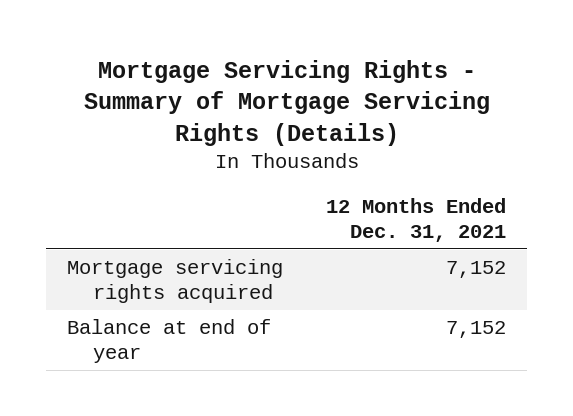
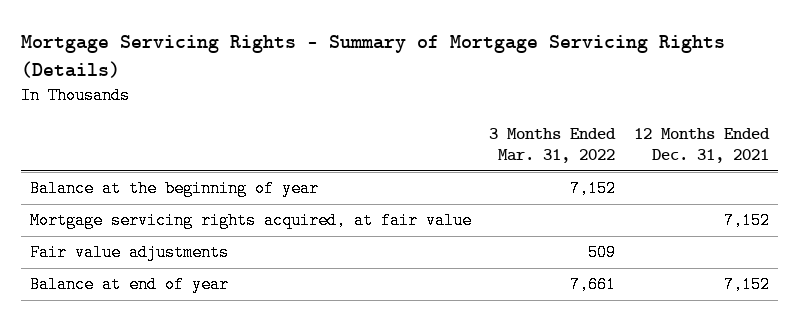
- | 12 Months Ended Dec. 31, 2021
+ | 3 Months Ended Mar. 31, 2022 | 12 Months Ended Dec. 31, 2021
- Mortgage servicing rights acquired | 7,152
+ Balance at the beginning of year | 7,152 |
+ Mortgage servicing rights acquired, at fair value | | 7,152
+ Fair value adjustments | 509 |

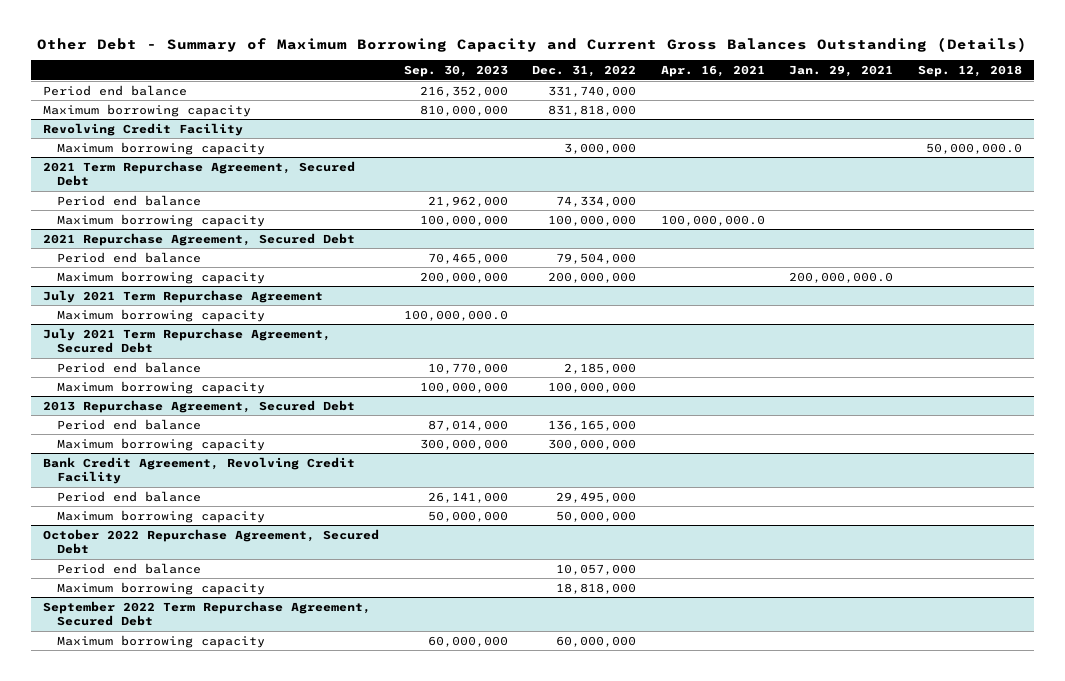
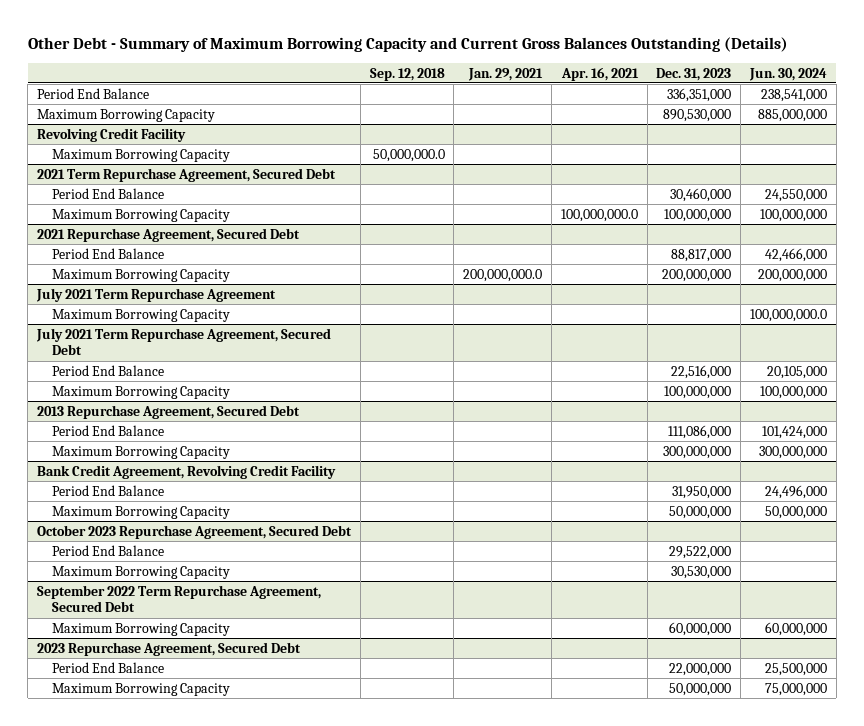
- | Sep. 30, 2023 | Dec. 31, 2022 | Apr. 16, 2021 | Jan. 29, 2021 | Sep. 12, 2018
+ | Sep. 12, 2018 | Jan. 29, 2021 | Apr. 16, 2021 | Dec. 31, 2023 | Jun. 30, 2024
- Period end balance | 216,352,000 | 331,740,000 | | |
- Maximum borrowing capacity | 810,000,000 | 831,818,000 | | |
+ Period End Balance | | | | 336,351,000 | 238,541,000
+ Maximum Borrowing Capacity | | | | 890,530,000 | 885,000,000
@ Revolving Credit Facility
- Maximum borrowing capacity | | 3,000,000 | | | 50,000,000.0
+ Maximum Borrowing Capacity | 50,000,000.0 | | | |
@ 2021 Term Repurchase Agreement, Secured Debt
- Period end balance | 21,962,000 | 74,334,000 | | |
- Maximum borrowing capacity | 100,000,000 | 100,000,000 | 100,000,000.0 | |
+ Period End Balance | | | | 30,460,000 | 24,550,000
+ Maximum Borrowing Capacity | | | 100,000,000.0 | 100,000,000 | 100,000,000
@ 2021 Repurchase Agreement, Secured Debt
- Period end balance | 70,465,000 | 79,504,000 | | |
- Maximum borrowing capacity | 200,000,000 | 200,000,000 | | 200,000,000.0 |
+ Period End Balance | | | | 88,817,000 | 42,466,000
+ Maximum Borrowing Capacity | | 200,000,000.0 | | 200,000,000 | 200,000,000
@ July 2021 Term Repurchase Agreement
- Maximum borrowing capacity | 100,000,000.0 | | | |
+ Maximum Borrowing Capacity | | | | | 100,000,000.0
@ July 2021 Term Repurchase Agreement, Secured Debt
- Period end balance | 10,770,000 | 2,185,000 | | |
- Maximum borrowing capacity | 100,000,000 | 100,000,000 | | |
+ Period End Balance | | | | 22,516,000 | 20,105,000
+ Maximum Borrowing Capacity | | | | 100,000,000 | 100,000,000
@ 2013 Repurchase Agreement, Secured Debt
- Period end balance | 87,014,000 | 136,165,000 | | |
- Maximum borrowing capacity | 300,000,000 | 300,000,000 | | |
+ Period End Balance | | | | 111,086,000 | 101,424,000
+ Maximum Borrowing Capacity | | | | 300,000,000 | 300,000,000
@ Bank Credit Agreement, Revolving Credit Facility
- Period end balance | 26,141,000 | 29,495,000 | | |
- Maximum borrowing capacity | 50,000,000 | 50,000,000 | | |
- October 2022 Repurchase Agreement, Secured Debt
- Period end balance | | 10,057,000 | | |
- Maximum borrowing capacity | | 18,818,000 | | |
@ Bank Credit Agreement, Revolving Credit Facility
+ Period End Balance | | | | 31,950,000 | 24,496,000
+ Maximum Borrowing Capacity | | | | 50,000,000 | 50,000,000
+ October 2023 Repurchase Agreement, Secured Debt
+ Period End Balance | | | | 29,522,000 |
+ Maximum Borrowing Capacity | | | | 30,530,000 |
@ September 2022 Term Repurchase Agreement, Secured Debt
- Maximum borrowing capacity | 60,000,000 | 60,000,000 | | |
+ Maximum Borrowing Capacity | | | | 60,000,000 | 60,000,000
+ 2023 Repurchase Agreement, Secured Debt
+ Period End Balance | | | | 22,000,000 | 25,500,000
+ Maximum Borrowing Capacity | | | | 50,000,000 | 75,000,000

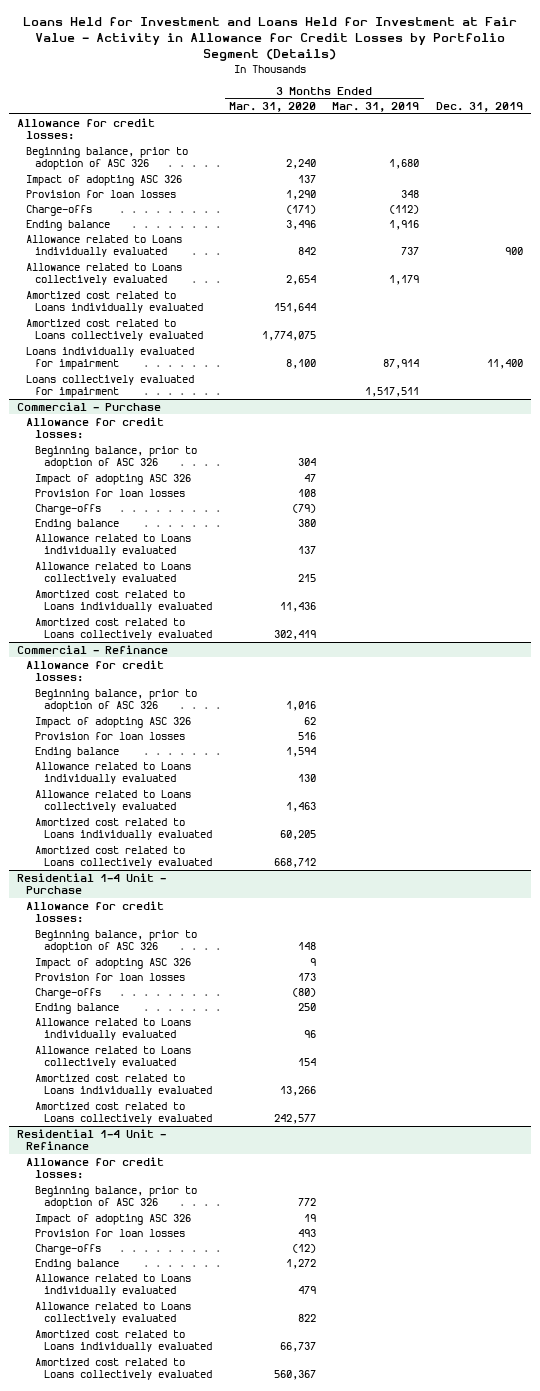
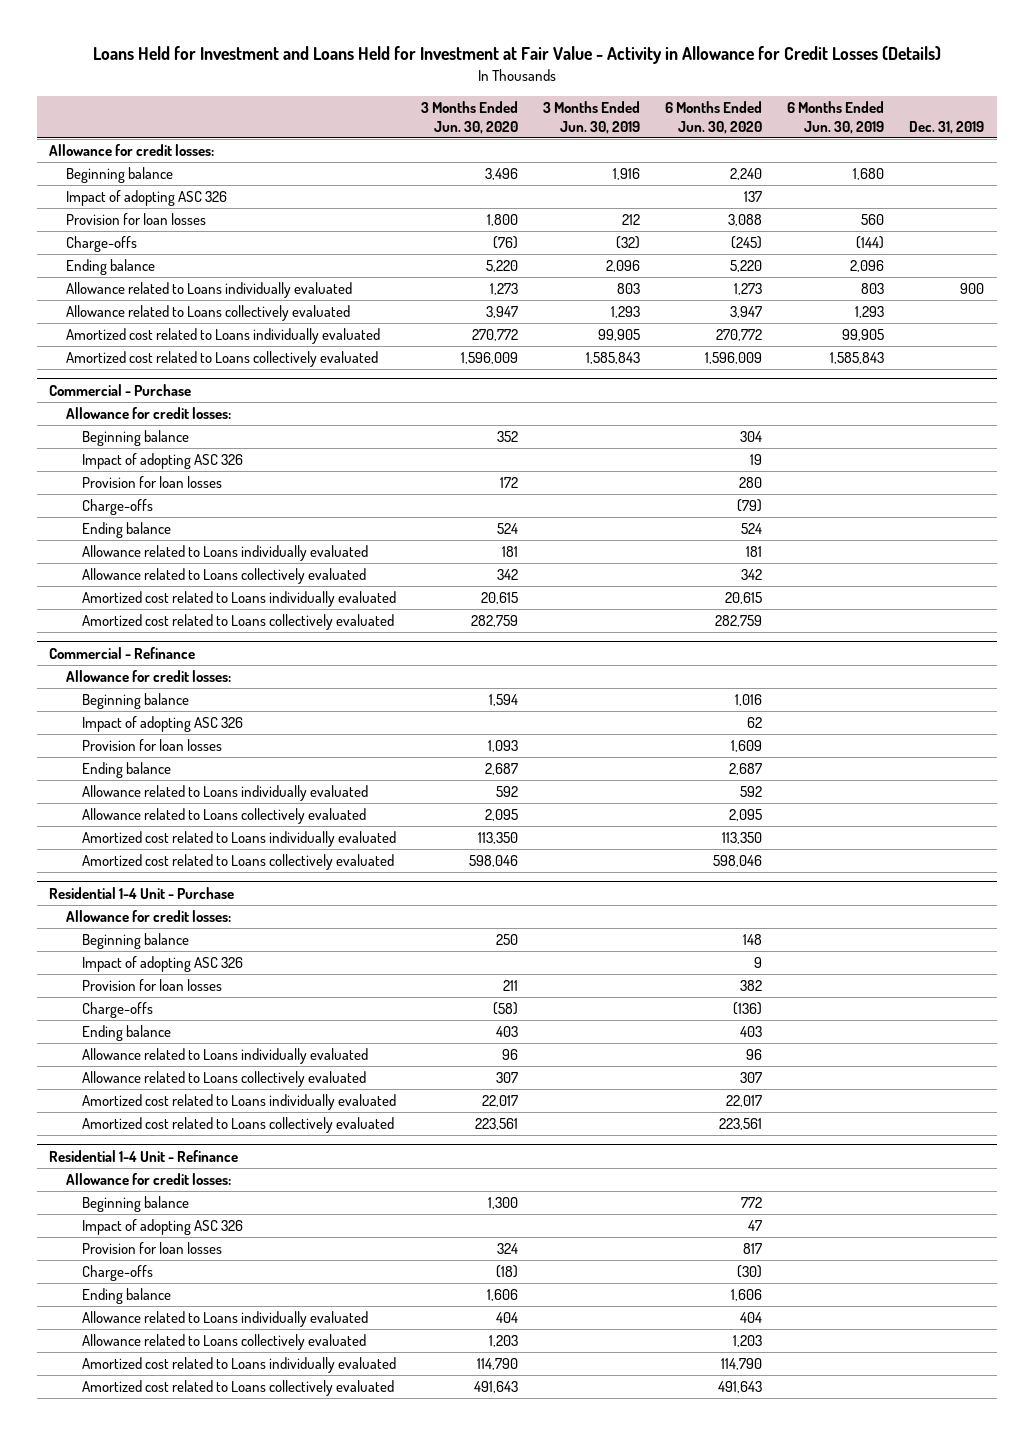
- Loans Held for Investment and Loans Held for Investment at Fair Value - Activity in Allowance for Credit Losses by Portfolio Segment (Details)
+ Loans Held for Investment and Loans Held for Investment at Fair Value - Activity in Allowance for Credit Losses (Details)
- | 3 Months Ended Mar. 31, 2020 | 3 Months Ended Mar. 31, 2019 | Dec. 31, 2019
+ | 3 Months Ended Jun. 30, 2020 | 3 Months Ended Jun. 30, 2019 | 6 Months Ended Jun. 30, 2020 | 6 Months Ended Jun. 30, 2019 | Dec. 31, 2019
- Beginning balance, prior to adoption of ASC 326 | 2,240 | 1,680 |
+ Beginning balance | 3,496 | 1,916 | 2,240 | 1,680 |
- Loans individually evaluated for impairment | 8,100 | 87,914 | 11,400
- Loans collectively evaluated for impairment | | 1,517,511 |
@ Commercial - Purchase
- Beginning balance, prior to adoption of ASC 326 | 304 | |
+ Beginning balance | 352 | | 304 | |
@ Commercial - Refinance
- Beginning balance, prior to adoption of ASC 326 | 1,016 | |
+ Beginning balance | 1,594 | | 1,016 | |
@ Residential 1-4 Unit - Purchase
- Beginning balance, prior to adoption of ASC 326 | 148 | |
+ Beginning balance | 250 | | 148 | |
@ Residential 1-4 Unit - Refinance
- Beginning balance, prior to adoption of ASC 326 | 772 | |
+ Beginning balance | 1,300 | | 772 | |

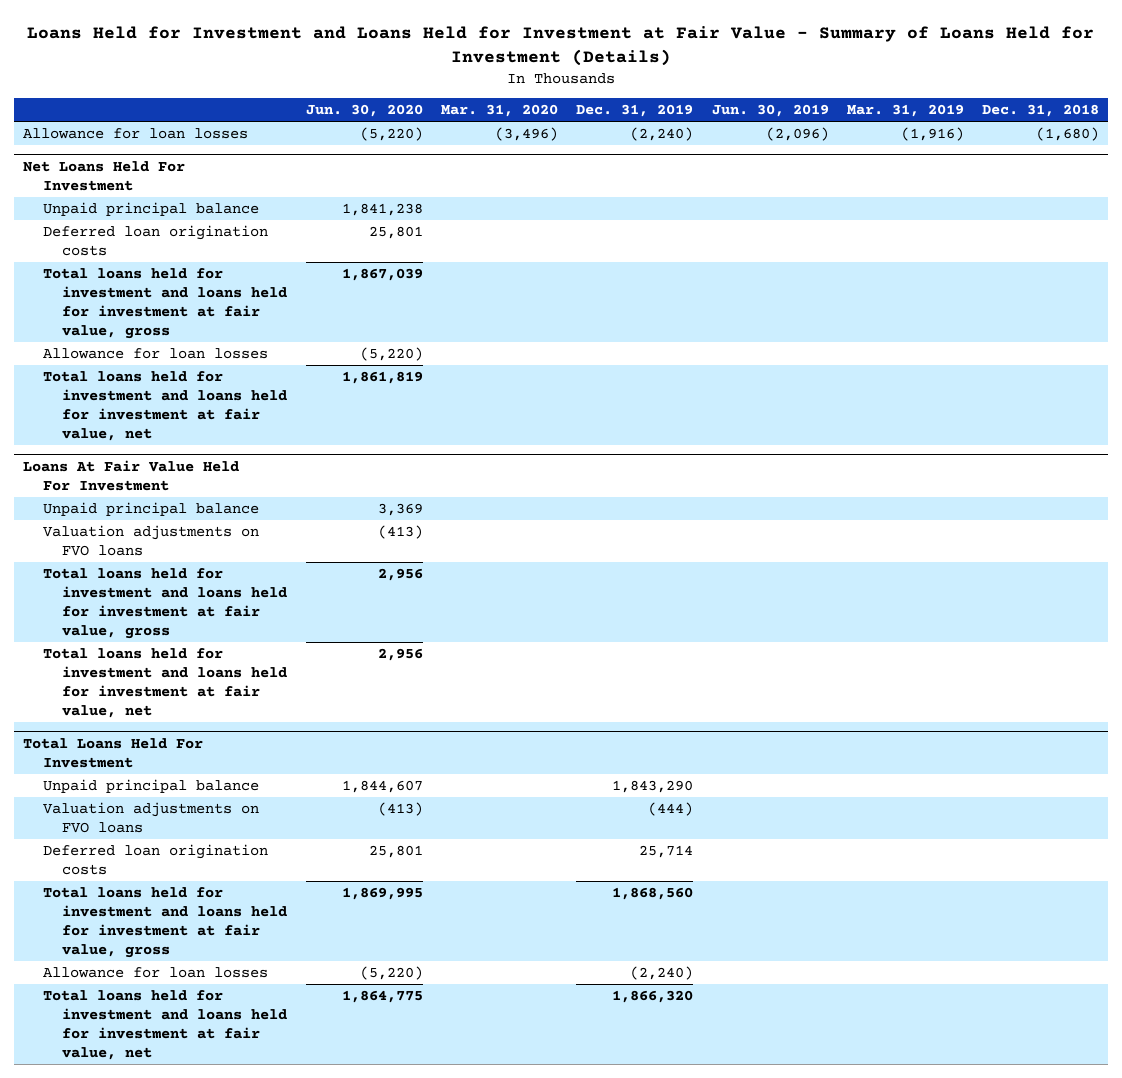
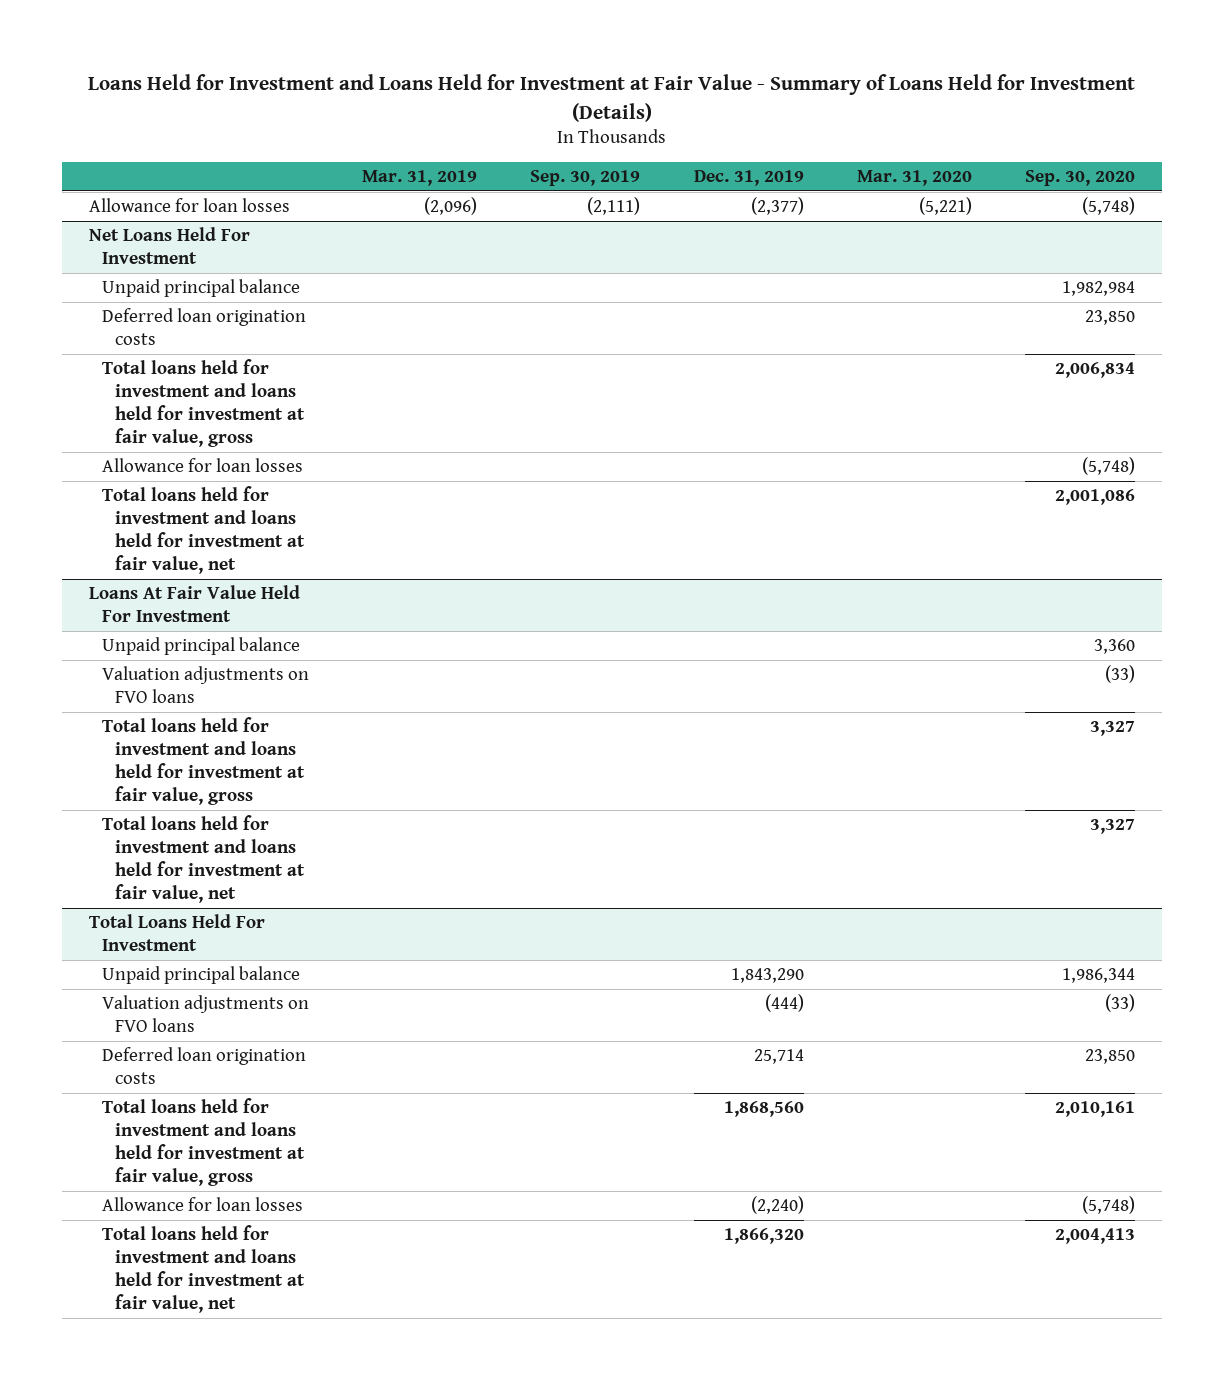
- | Jun. 30, 2020 | Mar. 31, 2020 | Dec. 31, 2019 | Jun. 30, 2019 | Mar. 31, 2019 | Dec. 31, 2018
+ | Mar. 31, 2019 | Sep. 30, 2019 | Dec. 31, 2019 | Mar. 31, 2020 | Sep. 30, 2020
- Allowance for loan losses | (5,220) | (3,496) | (2,240) | (2,096) | (1,916) | (1,680)
+ Allowance for loan losses | (2,096) | (2,111) | (2,377) | (5,221) | (5,748)

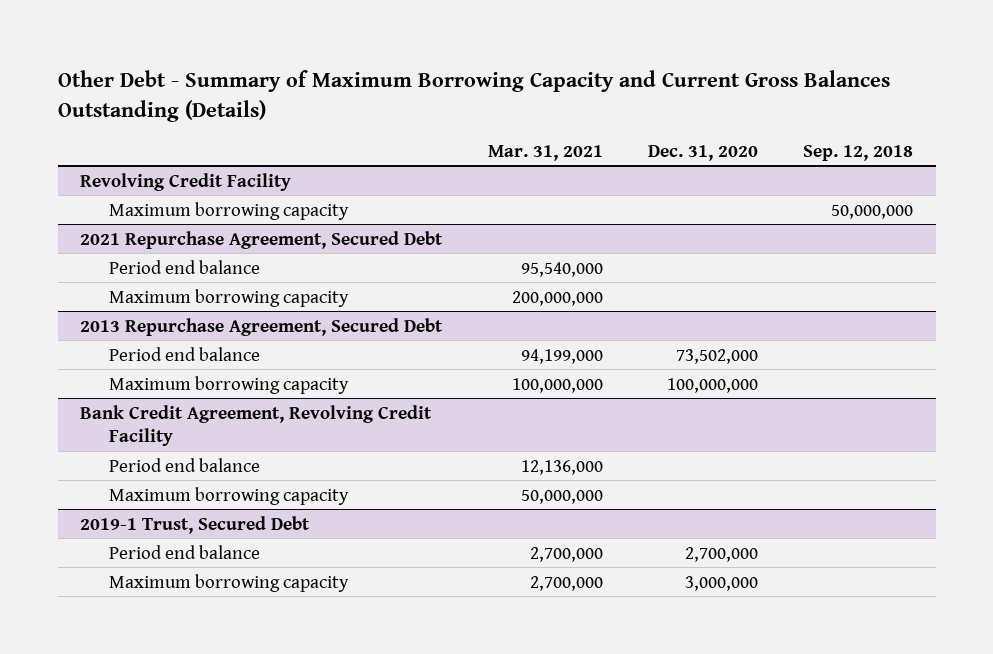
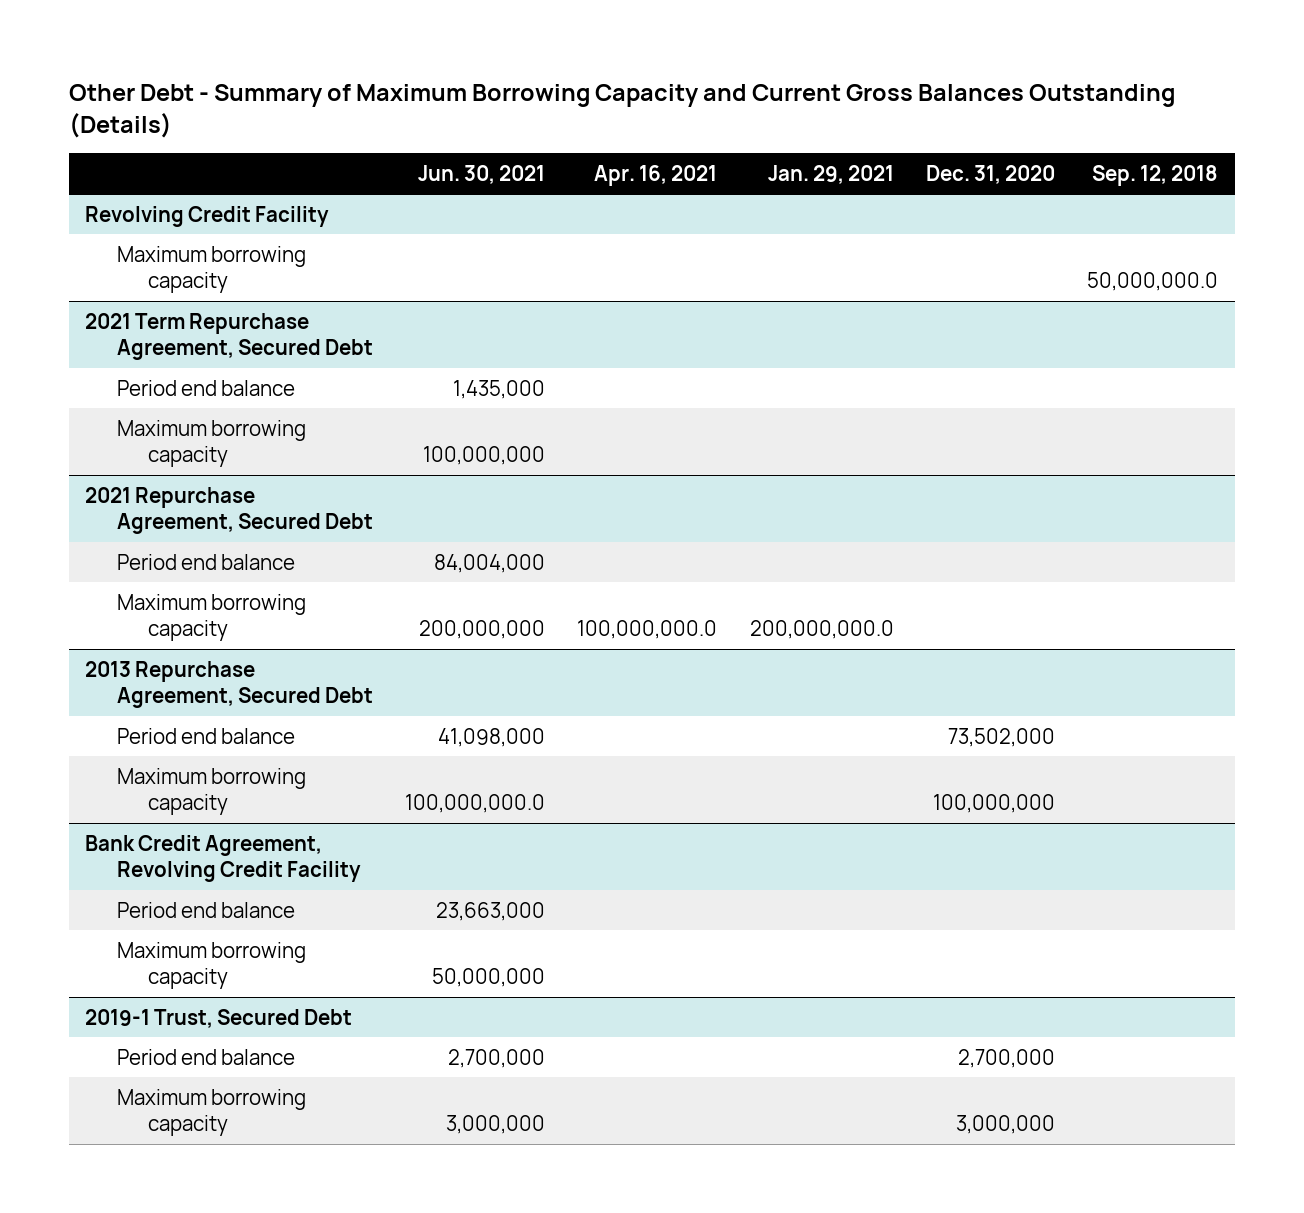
- | Mar. 31, 2021 | Dec. 31, 2020 | Sep. 12, 2018
+ | Jun. 30, 2021 | Apr. 16, 2021 | Jan. 29, 2021 | Dec. 31, 2020 | Sep. 12, 2018
@ Revolving Credit Facility
- Maximum borrowing capacity | | | 50,000,000
+ Maximum borrowing capacity | | | | | 50,000,000.0
+ 2021 Term Repurchase Agreement, Secured Debt
+ Period end balance | 1,435,000 | | | |
+ Maximum borrowing capacity | 100,000,000 | | | |

